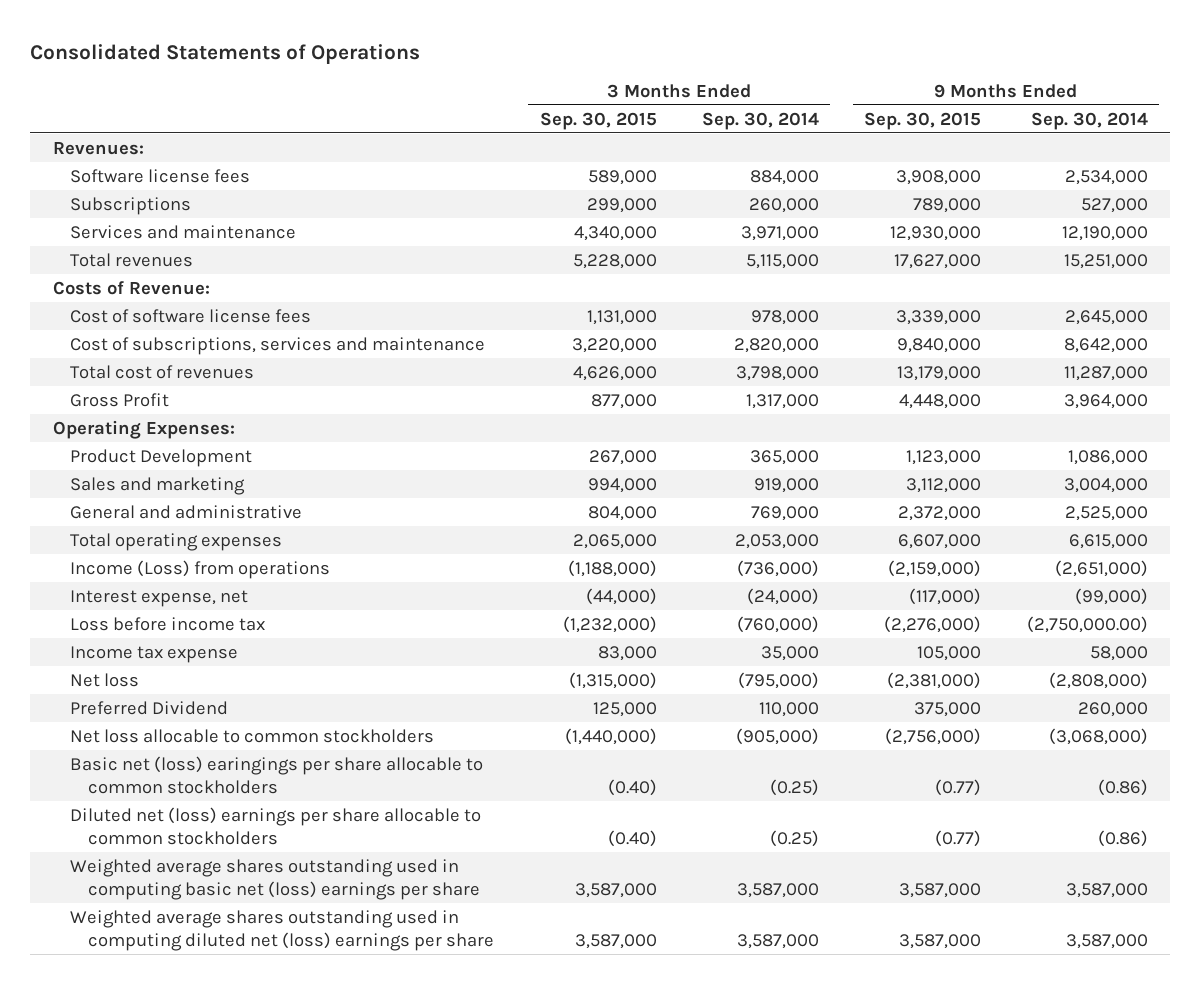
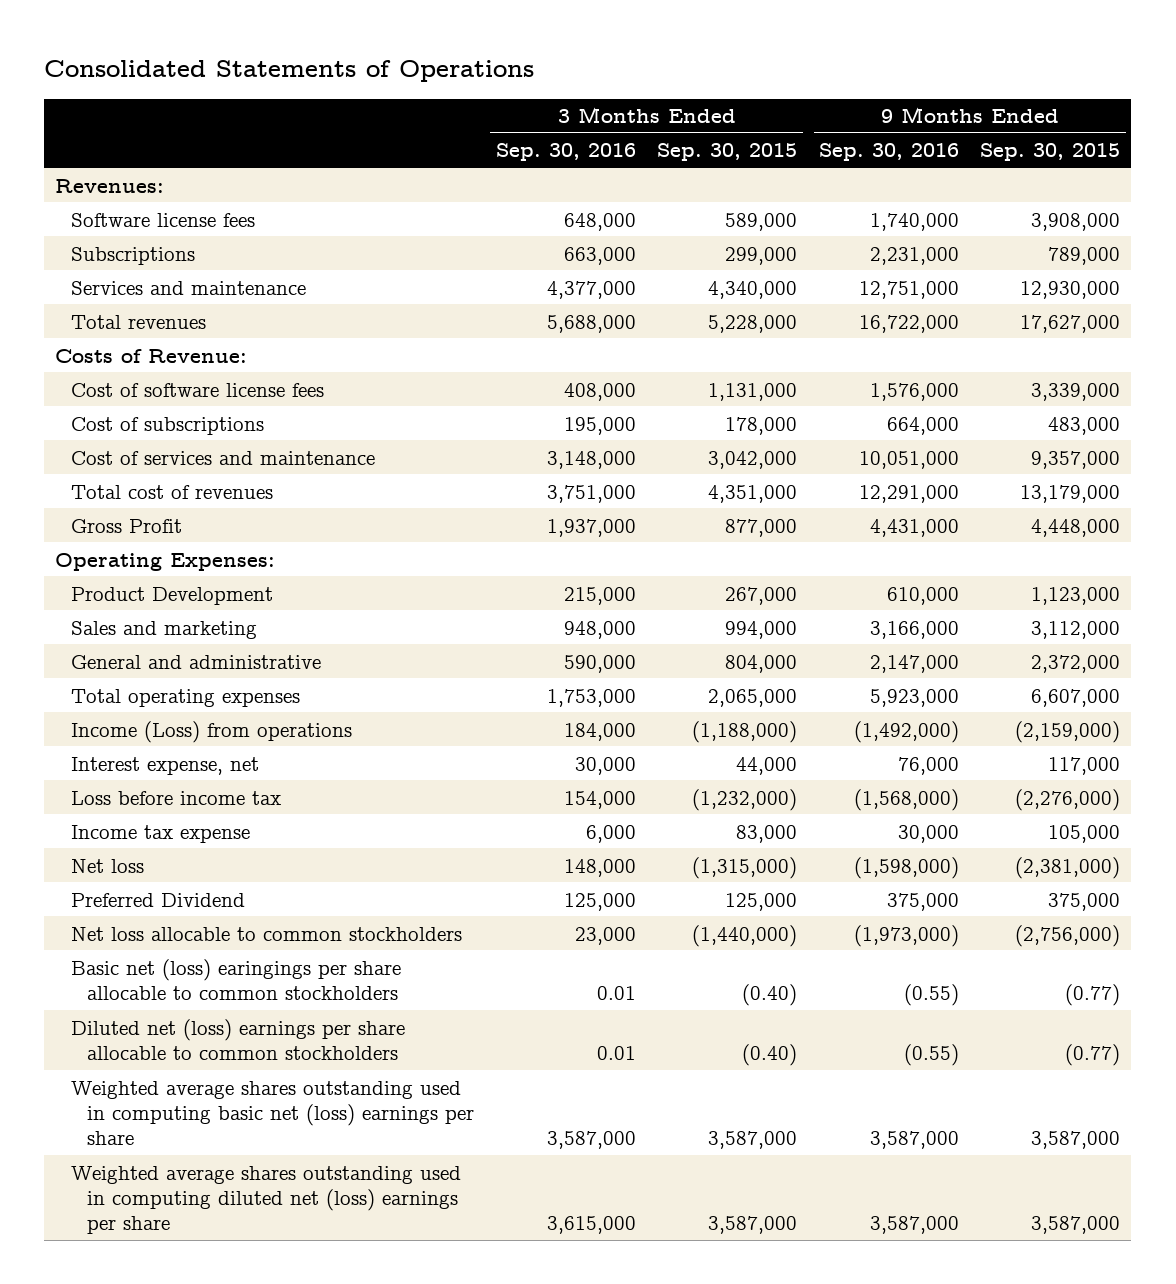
- | 3 Months Ended Sep. 30, 2015 | 3 Months Ended Sep. 30, 2014 | 9 Months Ended Sep. 30, 2015 | 9 Months Ended Sep. 30, 2014
+ | 3 Months Ended Sep. 30, 2016 | 3 Months Ended Sep. 30, 2015 | 9 Months Ended Sep. 30, 2016 | 9 Months Ended Sep. 30, 2015
- Cost of subscriptions, services and maintenance | 3,220,000 | 2,820,000 | 9,840,000 | 8,642,000
- Total cost of revenues | 4,626,000 | 3,798,000 | 13,179,000 | 11,287,000
+ Cost of subscriptions | 195,000 | 178,000 | 664,000 | 483,000
+ Cost of services and maintenance | 3,148,000 | 3,042,000 | 10,051,000 | 9,357,000
+ Total cost of revenues | 3,751,000 | 4,351,000 | 12,291,000 | 13,179,000
- Interest expense, net | (44,000) | (24,000) | (117,000) | (99,000)
+ Interest expense, net | 30,000 | 44,000 | 76,000 | 117,000

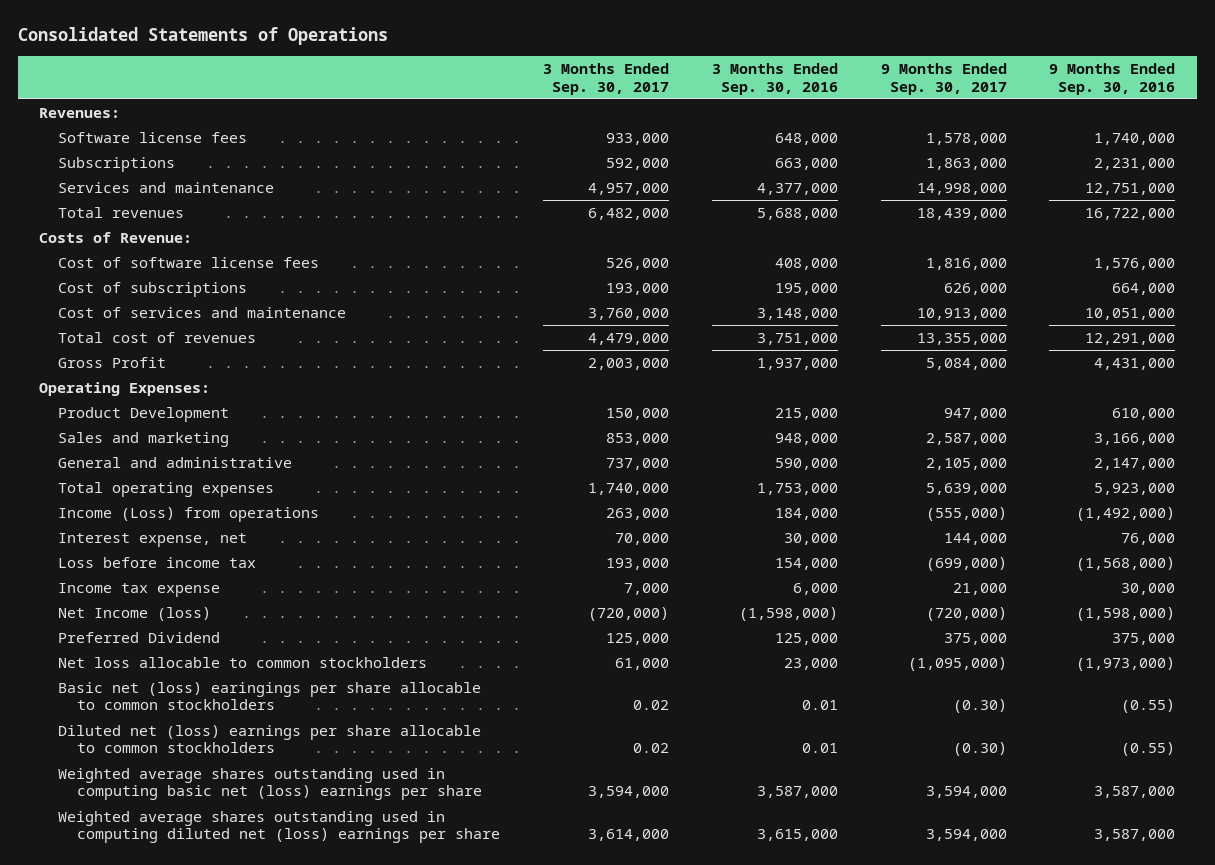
- | 3 Months Ended Sep. 30, 2016 | 3 Months Ended Sep. 30, 2015 | 9 Months Ended Sep. 30, 2016 | 9 Months Ended Sep. 30, 2015
+ | 3 Months Ended Sep. 30, 2017 | 3 Months Ended Sep. 30, 2016 | 9 Months Ended Sep. 30, 2017 | 9 Months Ended Sep. 30, 2016
- Net loss | 148,000 | (1,315,000) | (1,598,000) | (2,381,000)
+ Net Income (loss) | (720,000) | (1,598,000) | (720,000) | (1,598,000)

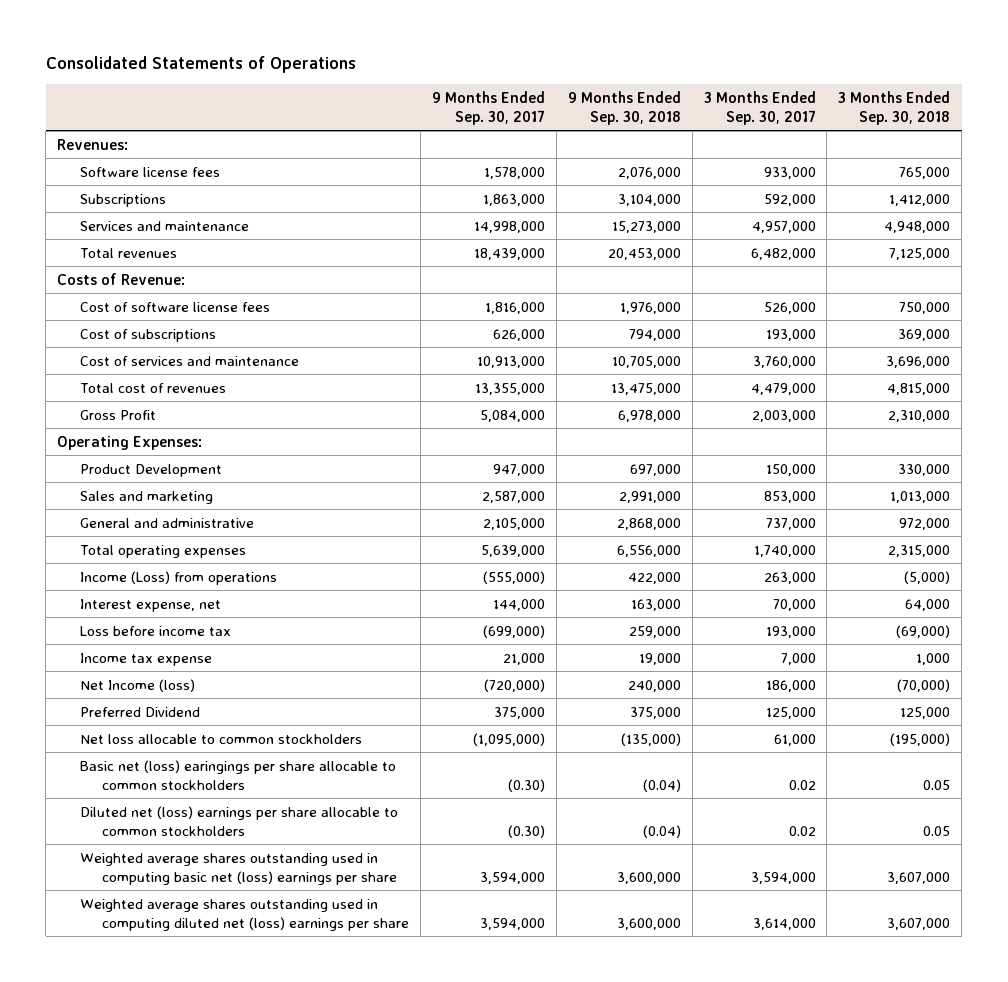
- | 3 Months Ended Sep. 30, 2017 | 3 Months Ended Sep. 30, 2016 | 9 Months Ended Sep. 30, 2017 | 9 Months Ended Sep. 30, 2016
+ | 9 Months Ended Sep. 30, 2017 | 9 Months Ended Sep. 30, 2018 | 3 Months Ended Sep. 30, 2017 | 3 Months Ended Sep. 30, 2018
- Net Income (loss) | (720,000) | (1,598,000) | (720,000) | (1,598,000)
+ Net Income (loss) | (720,000) | 240,000 | 186,000 | (70,000)

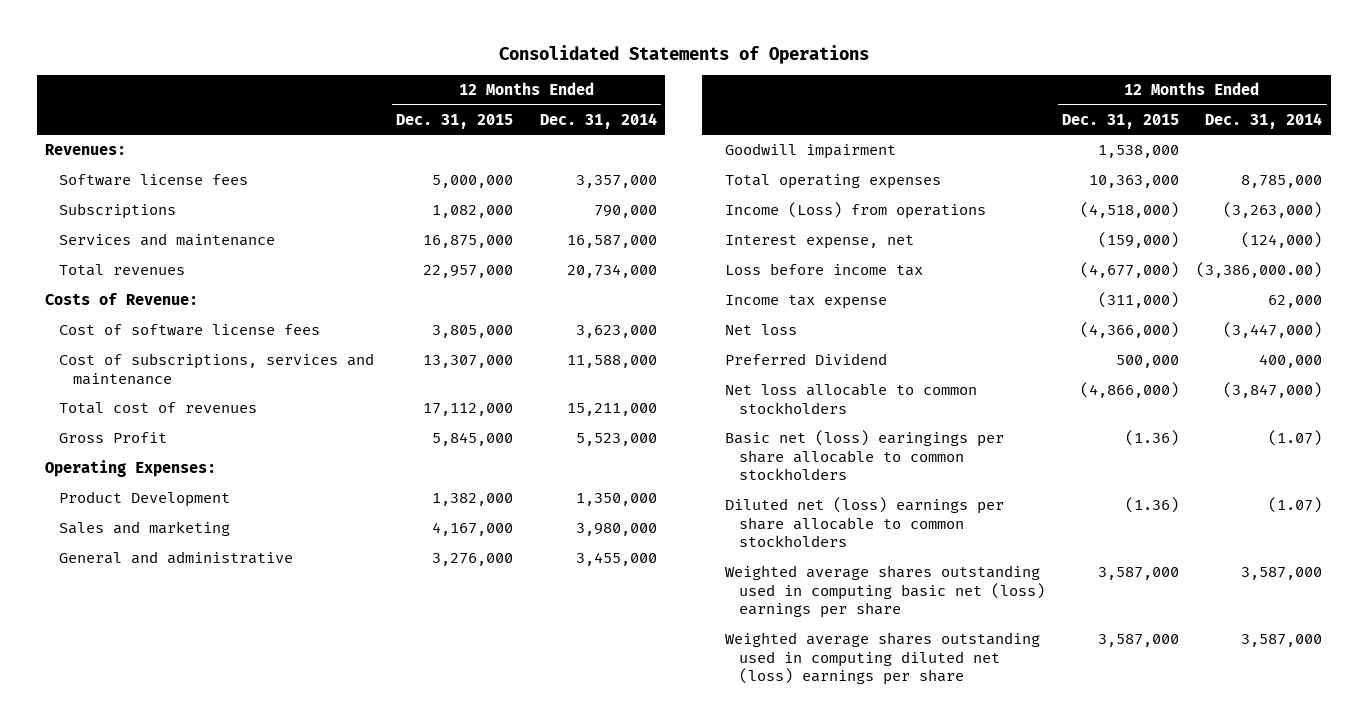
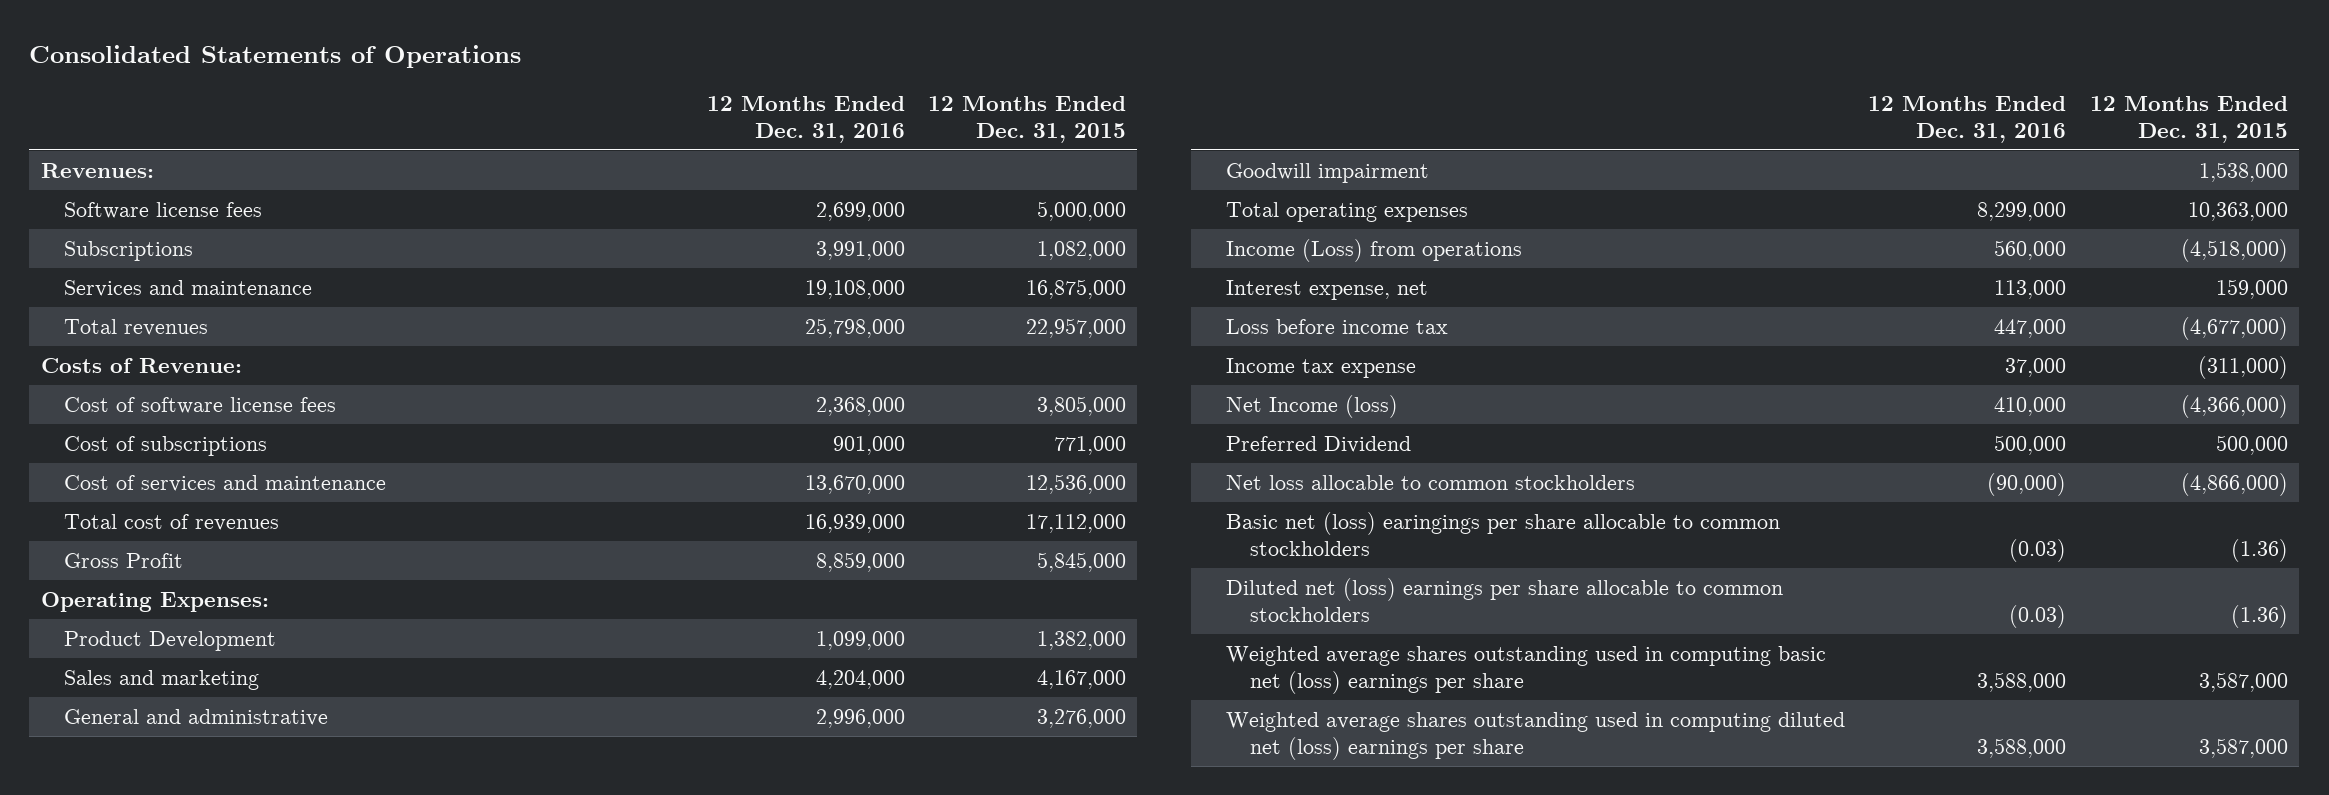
- | 12 Months Ended Dec. 31, 2015 | 12 Months Ended Dec. 31, 2014
+ | 12 Months Ended Dec. 31, 2016 | 12 Months Ended Dec. 31, 2015
- Cost of subscriptions, services and maintenance | 13,307,000 | 11,588,000
+ Cost of subscriptions | 901,000 | 771,000
+ Cost of services and maintenance | 13,670,000 | 12,536,000
- Interest expense, net | (159,000) | (124,000)
+ Interest expense, net | 113,000 | 159,000
- Net loss | (4,366,000) | (3,447,000)
+ Net Income (loss) | 410,000 | (4,366,000)

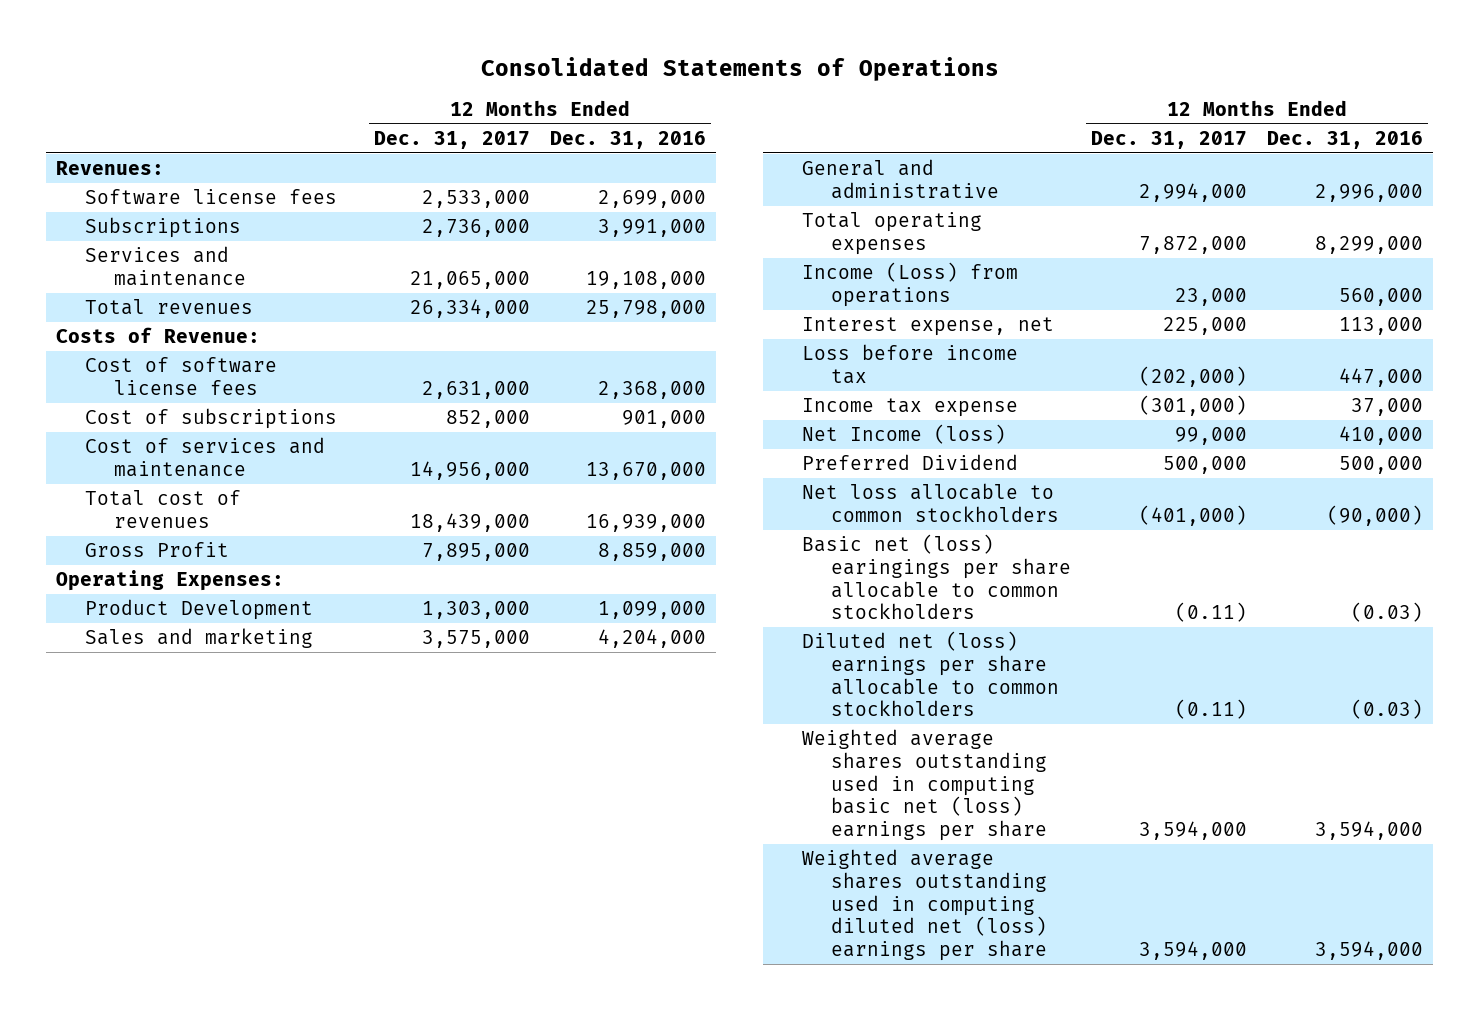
- | 12 Months Ended Dec. 31, 2016 | 12 Months Ended Dec. 31, 2015
+ | 12 Months Ended Dec. 31, 2017 | 12 Months Ended Dec. 31, 2016
- Goodwill impairment | | 1,538,000
- Weighted average shares outstanding used in computing basic net (loss) earnings per share | 3,588,000 | 3,587,000
- Weighted average shares outstanding used in computing diluted net (loss) earnings per share | 3,588,000 | 3,587,000
+ Weighted average shares outstanding used in computing basic net (loss) earnings per share | 3,594,000 | 3,594,000
+ Weighted average shares outstanding used in computing diluted net (loss) earnings per share | 3,594,000 | 3,594,000

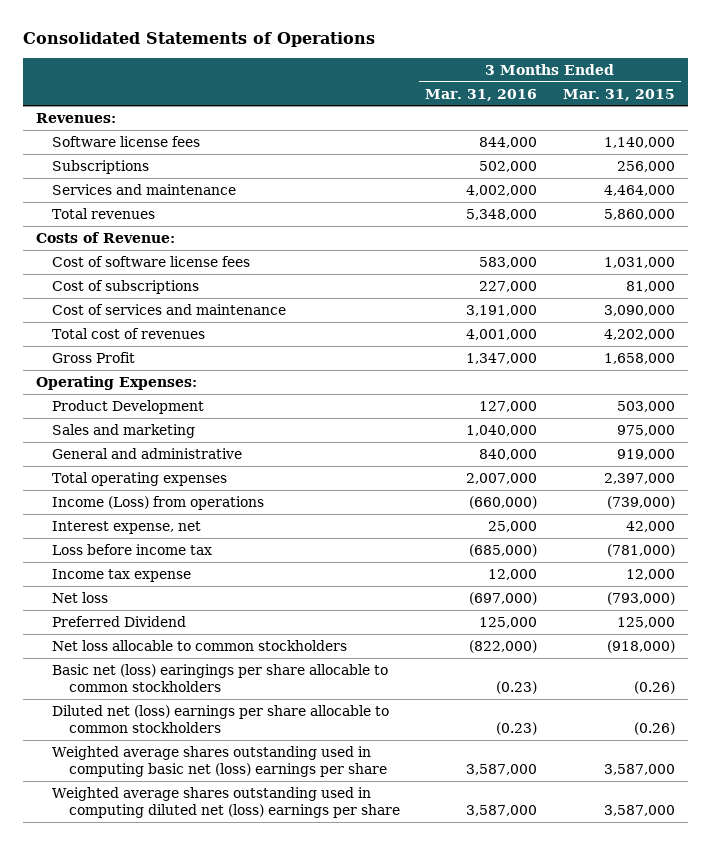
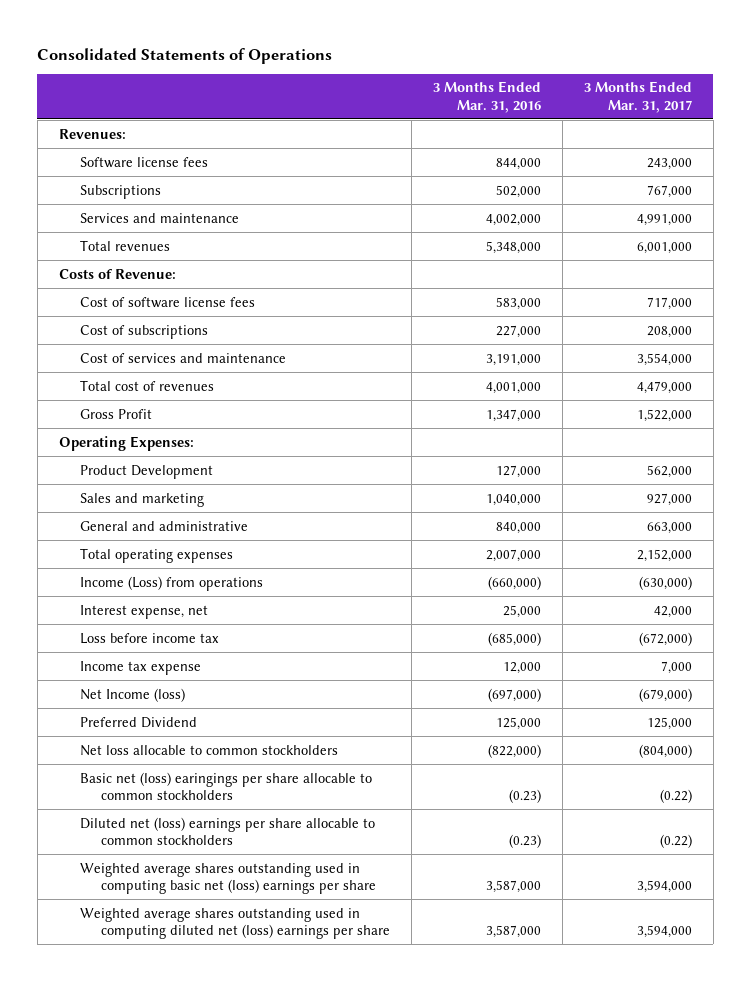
- | 3 Months Ended Mar. 31, 2016 | 3 Months Ended Mar. 31, 2015
+ | 3 Months Ended Mar. 31, 2016 | 3 Months Ended Mar. 31, 2017
- Net loss | (697,000) | (793,000)
+ Net Income (loss) | (697,000) | (679,000)

